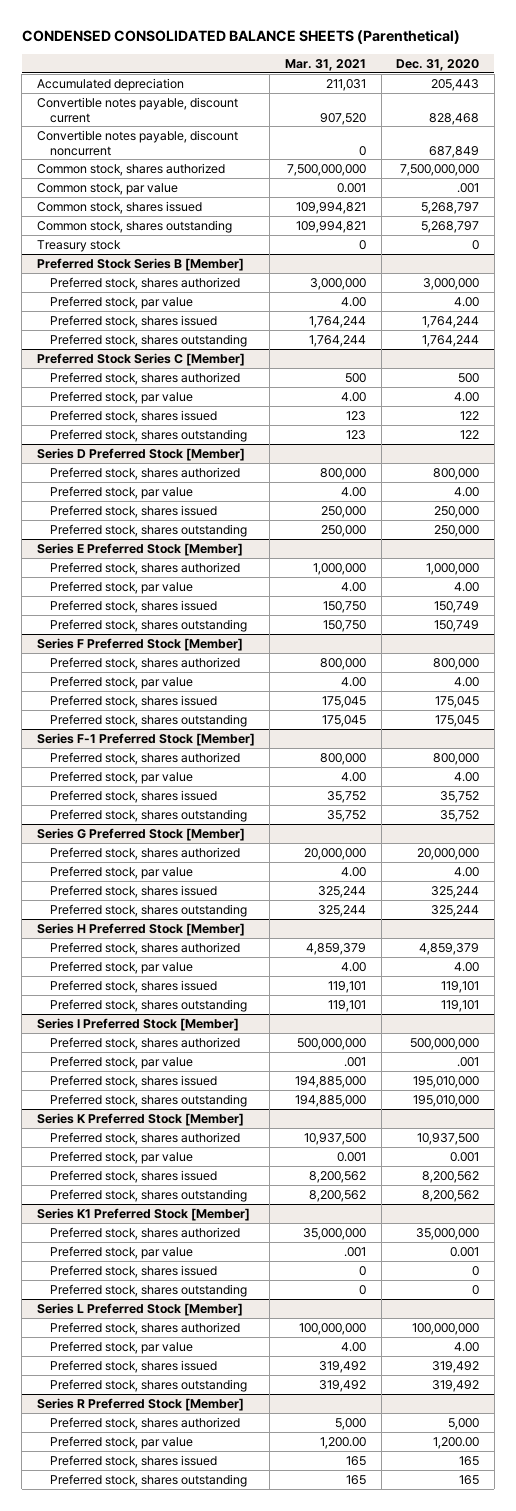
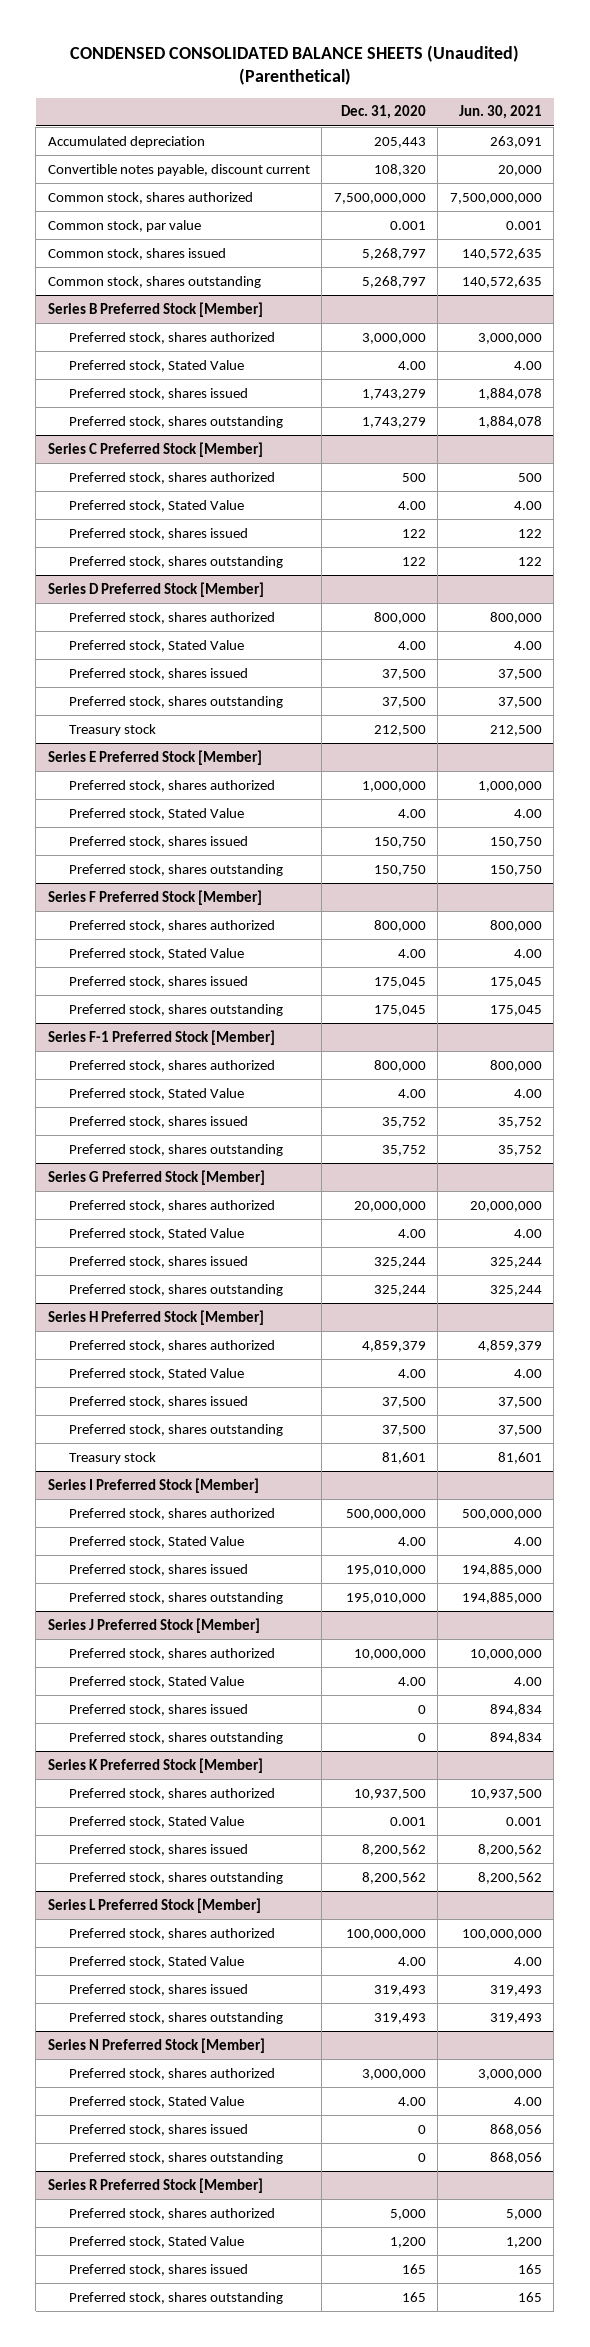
- CONDENSED CONSOLIDATED BALANCE SHEETS (Parenthetical)
+ CONDENSED CONSOLIDATED BALANCE SHEETS (Unaudited) (Parenthetical)
- | Mar. 31, 2021 | Dec. 31, 2020
+ | Dec. 31, 2020 | Jun. 30, 2021
- Convertible notes payable, discount current | 907,520 | 828,468
- Convertible notes payable, discount noncurrent | 0 | 687,849
+ Convertible notes payable, discount current | 108,320 | 20,000
- Common stock, par value | 0.001 | .001
+ Common stock, par value | 0.001 | 0.001
- Treasury stock | 0 | 0
- Preferred Stock Series B [Member]
+ Series B Preferred Stock [Member]
- Preferred stock, par value | 4.00 | 4.00
- Preferred stock, shares issued | 1,764,244 | 1,764,244
- Preferred stock, shares outstanding | 1,764,244 | 1,764,244
- Preferred Stock Series C [Member]
+ Preferred stock, Stated Value | 4.00 | 4.00
+ Preferred stock, shares issued | 1,743,279 | 1,884,078
+ Preferred stock, shares outstanding | 1,743,279 | 1,884,078
+ Series C Preferred Stock [Member]
- Preferred stock, par value | 4.00 | 4.00
+ Preferred stock, Stated Value | 4.00 | 4.00
@ Series D Preferred Stock [Member]
- Preferred stock, par value | 4.00 | 4.00
- Preferred stock, shares issued | 250,000 | 250,000
- Preferred stock, shares outstanding | 250,000 | 250,000
+ Preferred stock, Stated Value | 4.00 | 4.00
+ Preferred stock, shares issued | 37,500 | 37,500
+ Preferred stock, shares outstanding | 37,500 | 37,500
+ Treasury stock | 212,500 | 212,500
@ Series E Preferred Stock [Member]
- Preferred stock, par value | 4.00 | 4.00
- Preferred stock, shares issued | 150,750 | 150,749
- Preferred stock, shares outstanding | 150,750 | 150,749
+ Preferred stock, Stated Value | 4.00 | 4.00
+ Preferred stock, shares issued | 150,750 | 150,750
+ Preferred stock, shares outstanding | 150,750 | 150,750
@ Series F Preferred Stock [Member]
- Preferred stock, par value | 4.00 | 4.00
+ Preferred stock, Stated Value | 4.00 | 4.00
@ Series F-1 Preferred Stock [Member]
- Preferred stock, par value | 4.00 | 4.00
+ Preferred stock, Stated Value | 4.00 | 4.00
@ Series G Preferred Stock [Member]
- Preferred stock, par value | 4.00 | 4.00
+ Preferred stock, Stated Value | 4.00 | 4.00
@ Series H Preferred Stock [Member]
- Preferred stock, par value | 4.00 | 4.00
- Preferred stock, shares issued | 119,101 | 119,101
- Preferred stock, shares outstanding | 119,101 | 119,101
+ Preferred stock, Stated Value | 4.00 | 4.00
+ Preferred stock, shares issued | 37,500 | 37,500
+ Preferred stock, shares outstanding | 37,500 | 37,500
+ Treasury stock | 81,601 | 81,601
@ Series I Preferred Stock [Member]
- Preferred stock, par value | .001 | .001
+ Preferred stock, Stated Value | 4.00 | 4.00
+ Series J Preferred Stock [Member]
+ Preferred stock, shares authorized | 10,000,000 | 10,000,000
+ Preferred stock, Stated Value | 4.00 | 4.00
+ Preferred stock, shares issued | 0 | 894,834
+ Preferred stock, shares outstanding | 0 | 894,834
@ Series K Preferred Stock [Member]
- Preferred stock, par value | 0.001 | 0.001
+ Preferred stock, Stated Value | 0.001 | 0.001
- Series K1 Preferred Stock [Member]
- Preferred stock, shares authorized | 35,000,000 | 35,000,000
- Preferred stock, par value | .001 | 0.001
- Preferred stock, shares issued | 0 | 0
- Preferred stock, shares outstanding | 0 | 0
@ Series L Preferred Stock [Member]
- Preferred stock, par value | 4.00 | 4.00
- Preferred stock, shares issued | 319,492 | 319,492
- Preferred stock, shares outstanding | 319,492 | 319,492
+ Preferred stock, Stated Value | 4.00 | 4.00
+ Preferred stock, shares issued | 319,493 | 319,493
+ Preferred stock, shares outstanding | 319,493 | 319,493
+ Series N Preferred Stock [Member]
+ Preferred stock, shares authorized | 3,000,000 | 3,000,000
+ Preferred stock, Stated Value | 4.00 | 4.00
+ Preferred stock, shares issued | 0 | 868,056
+ Preferred stock, shares outstanding | 0 | 868,056
@ Series R Preferred Stock [Member]
- Preferred stock, par value | 1,200.00 | 1,200.00
+ Preferred stock, Stated Value | 1,200 | 1,200

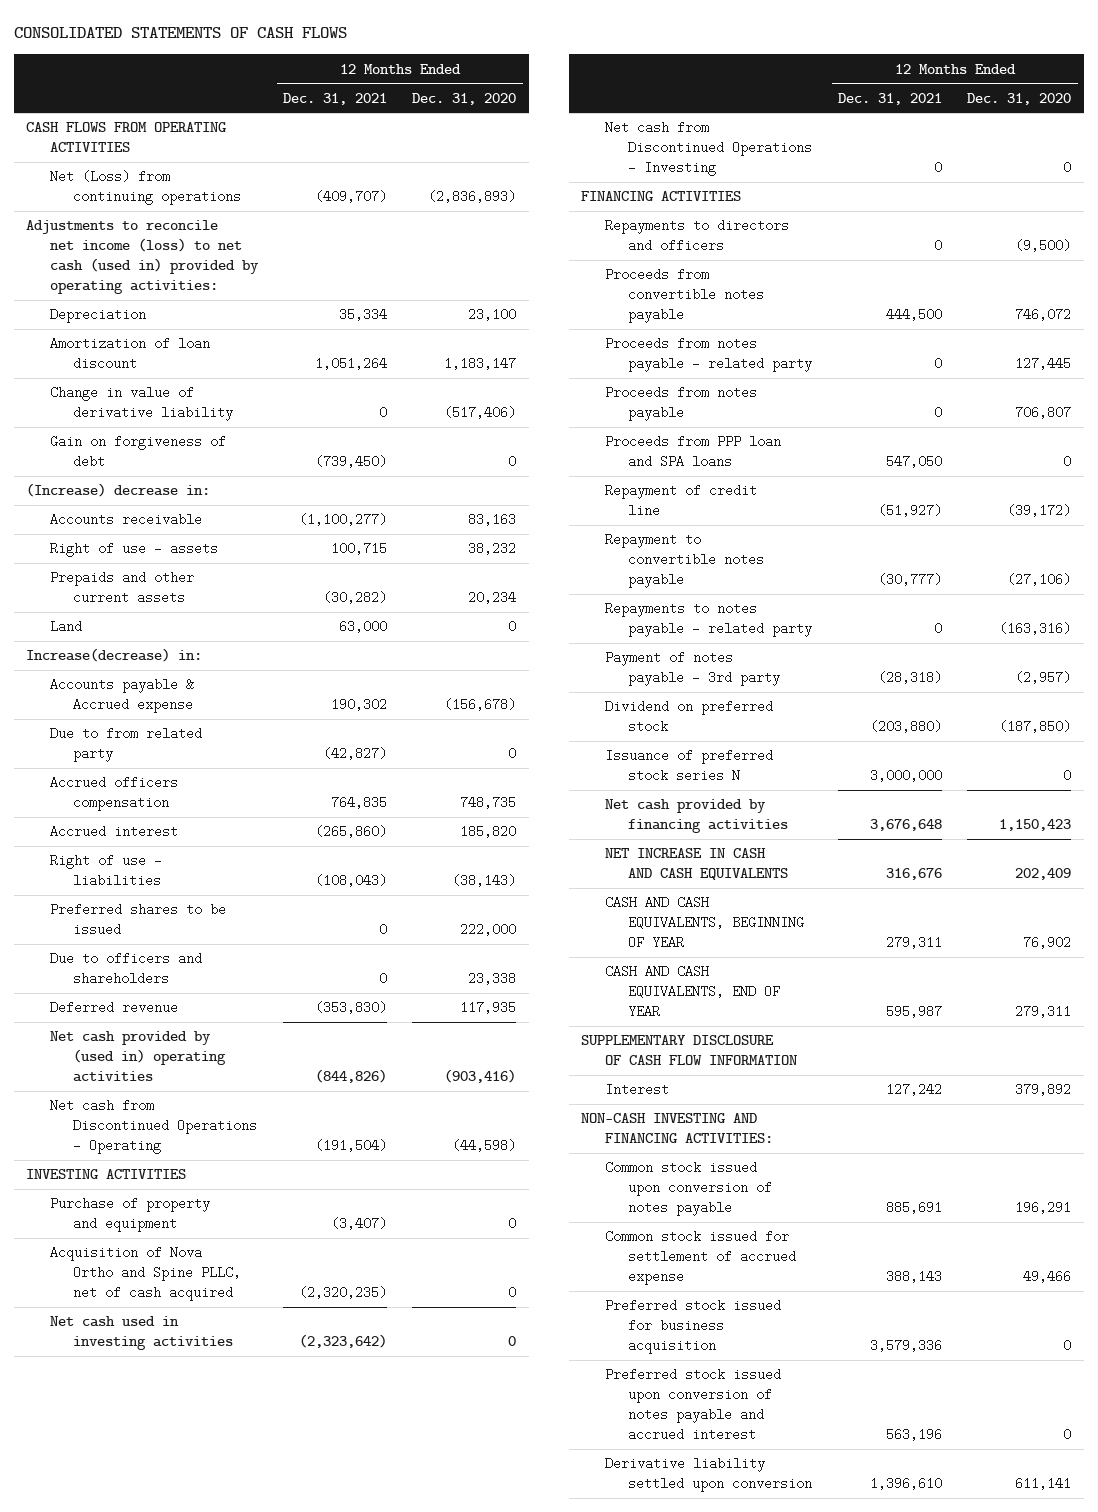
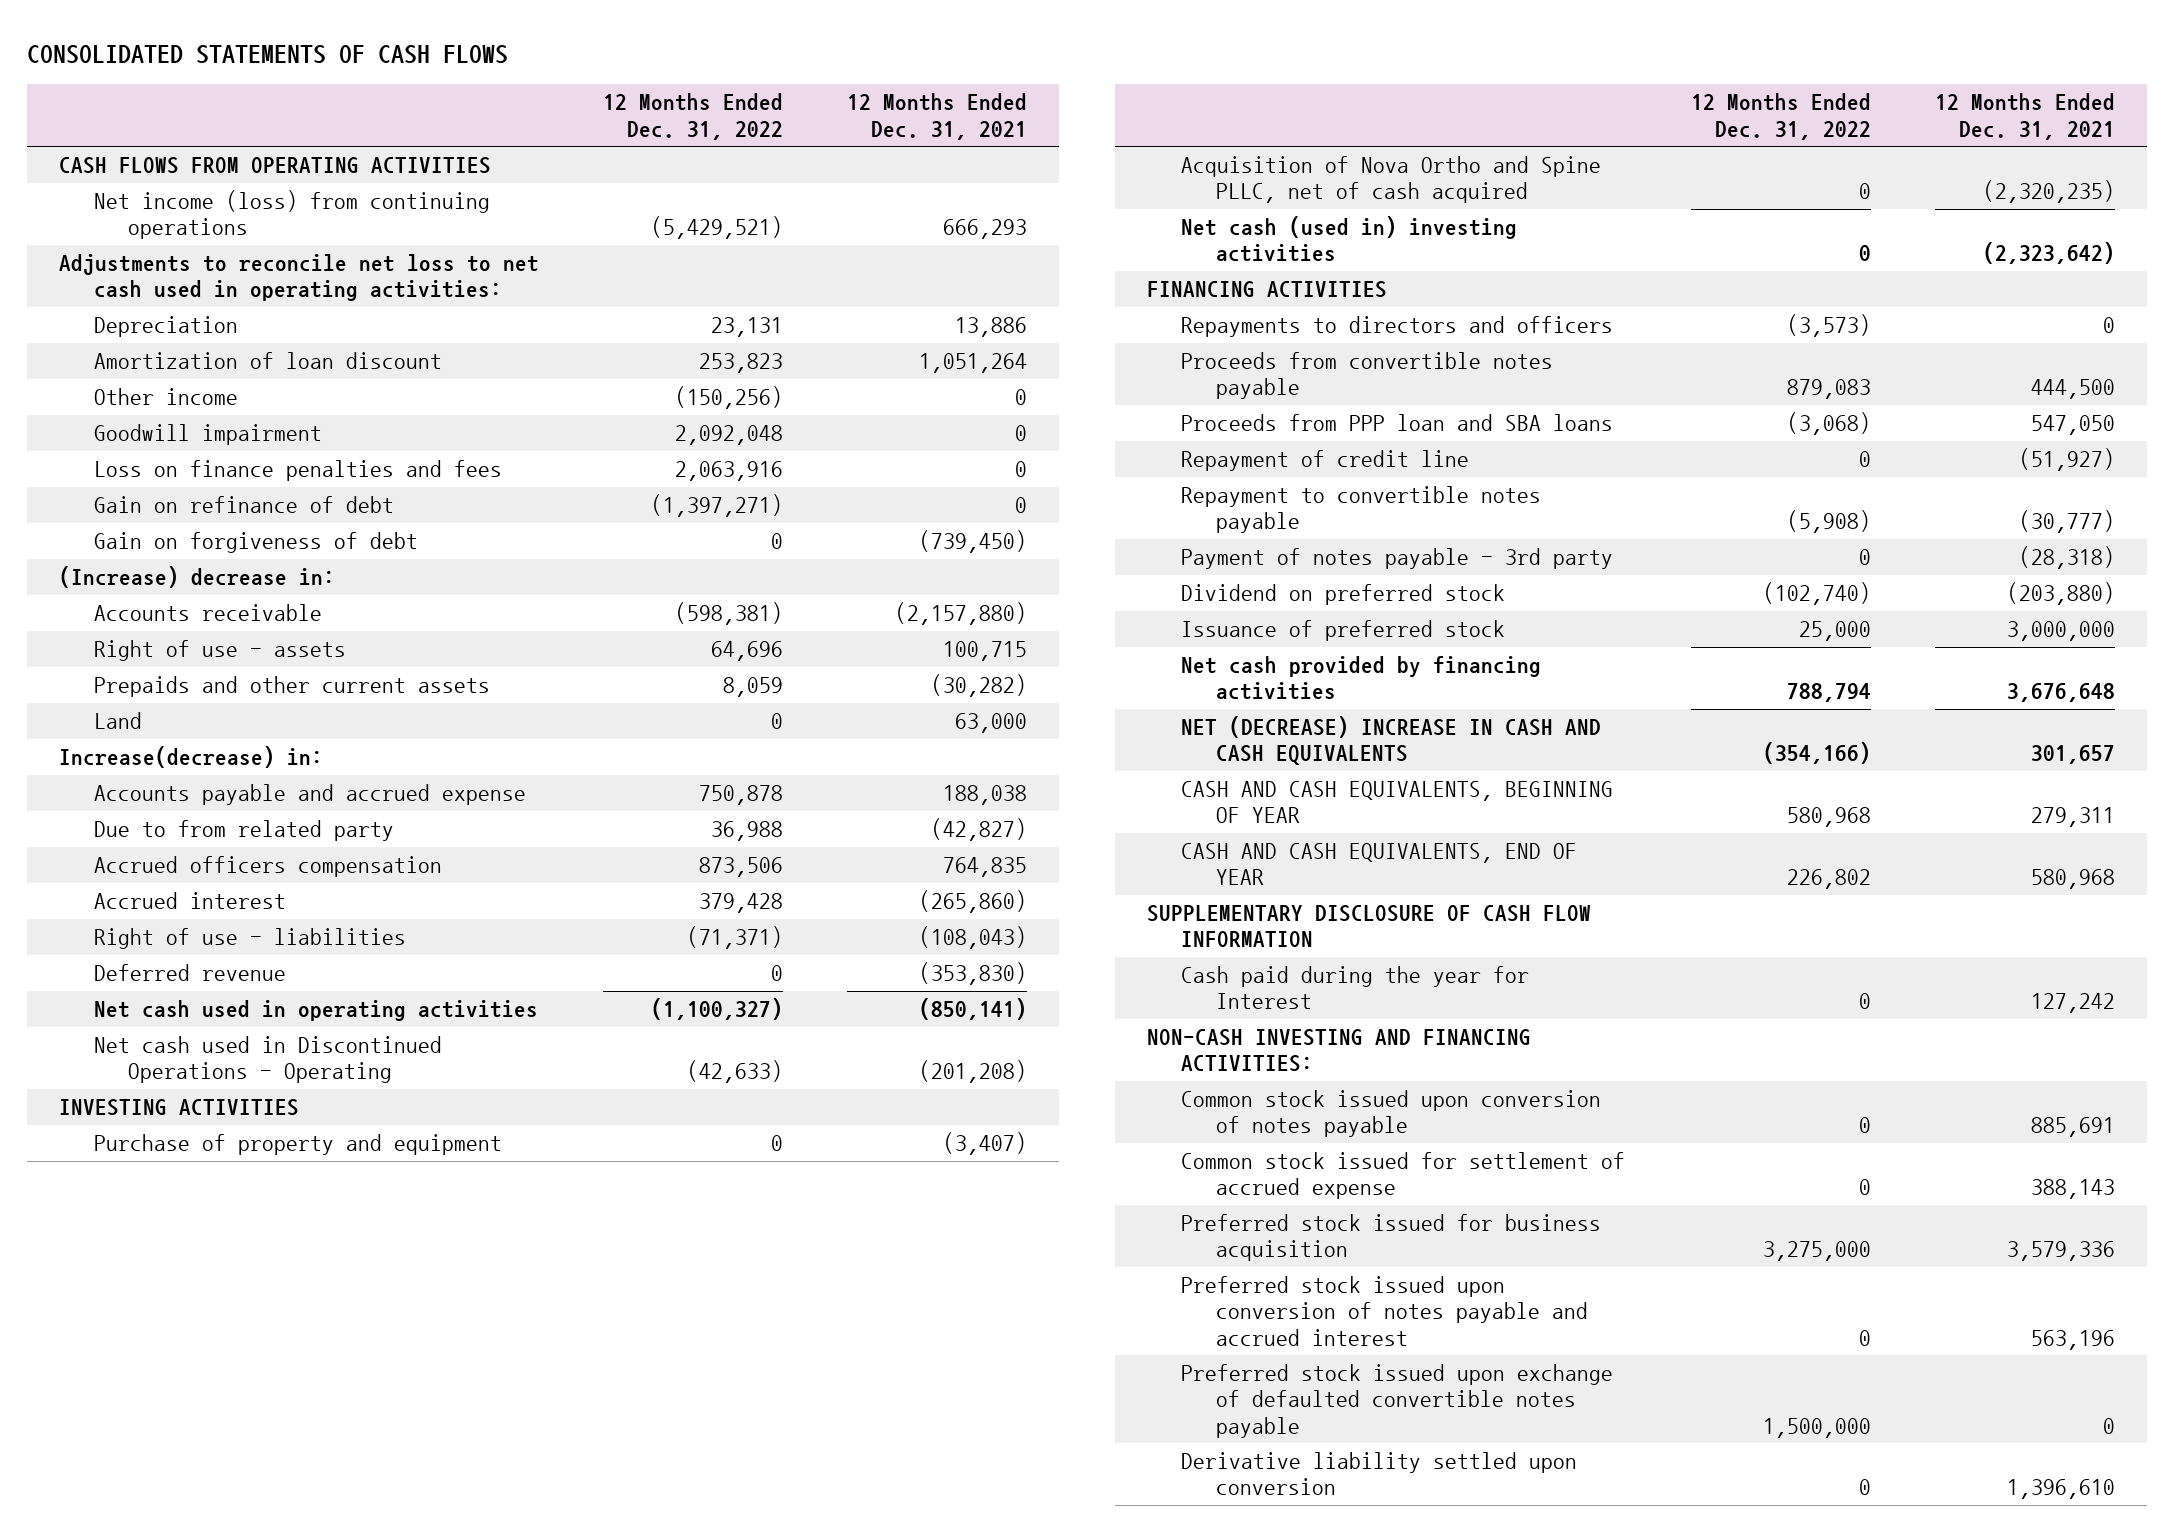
- | 12 Months Ended Dec. 31, 2021 | 12 Months Ended Dec. 31, 2020
+ | 12 Months Ended Dec. 31, 2022 | 12 Months Ended Dec. 31, 2021
- Net (Loss) from continuing operations | (409,707) | (2,836,893)
- Adjustments to reconcile net income (loss) to net cash (used in) provided by operating activities:
- Depreciation | 35,334 | 23,100
+ Net income (loss) from continuing operations | (5,429,521) | 666,293
+ Adjustments to reconcile net loss to net cash used in operating activities:
+ Depreciation | 23,131 | 13,886
- Change in value of derivative liability | 0 | (517,406)
+ Other income | (150,256) | 0
+ Goodwill impairment | 2,092,048 | 0
+ Loss on finance penalties and fees | 2,063,916 | 0
+ Gain on refinance of debt | (1,397,271) | 0
- Accounts receivable | (1,100,277) | 83,163
+ Accounts receivable | (598,381) | (2,157,880)
- Accounts payable & Accrued expense | 190,302 | (156,678)
+ Accounts payable and accrued expense | 750,878 | 188,038
- Preferred shares to be issued | 0 | 222,000
- Due to officers and shareholders | 0 | 23,338
- Net cash provided by (used in) operating activities | (844,826) | (903,416)
- Net cash from Discontinued Operations - Operating | (191,504) | (44,598)
+ Net cash used in operating activities | (1,100,327) | (850,141)
+ Net cash used in Discontinued Operations - Operating | (42,633) | (201,208)
- Net cash used in investing activities | (2,323,642) | 0
- Net cash from Discontinued Operations - Investing | 0 | 0
+ Net cash (used in) investing activities | 0 | (2,323,642)
- Proceeds from notes payable - related party | 0 | 127,445
- Proceeds from notes payable | 0 | 706,807
- Proceeds from PPP loan and SPA loans | 547,050 | 0
+ Proceeds from PPP loan and SBA loans | (3,068) | 547,050
- Repayments to notes payable - related party | 0 | (163,316)
- Issuance of preferred stock series N | 3,000,000 | 0
+ Issuance of preferred stock | 25,000 | 3,000,000
- NET INCREASE IN CASH AND CASH EQUIVALENTS | 316,676 | 202,409
+ NET (DECREASE) INCREASE IN CASH AND CASH EQUIVALENTS | (354,166) | 301,657
- CASH AND CASH EQUIVALENTS, END OF YEAR | 595,987 | 279,311
+ CASH AND CASH EQUIVALENTS, END OF YEAR | 226,802 | 580,968
- Interest | 127,242 | 379,892
+ Cash paid during the year for Interest | 0 | 127,242
+ Preferred stock issued upon exchange of defaulted convertible notes payable | 1,500,000 | 0

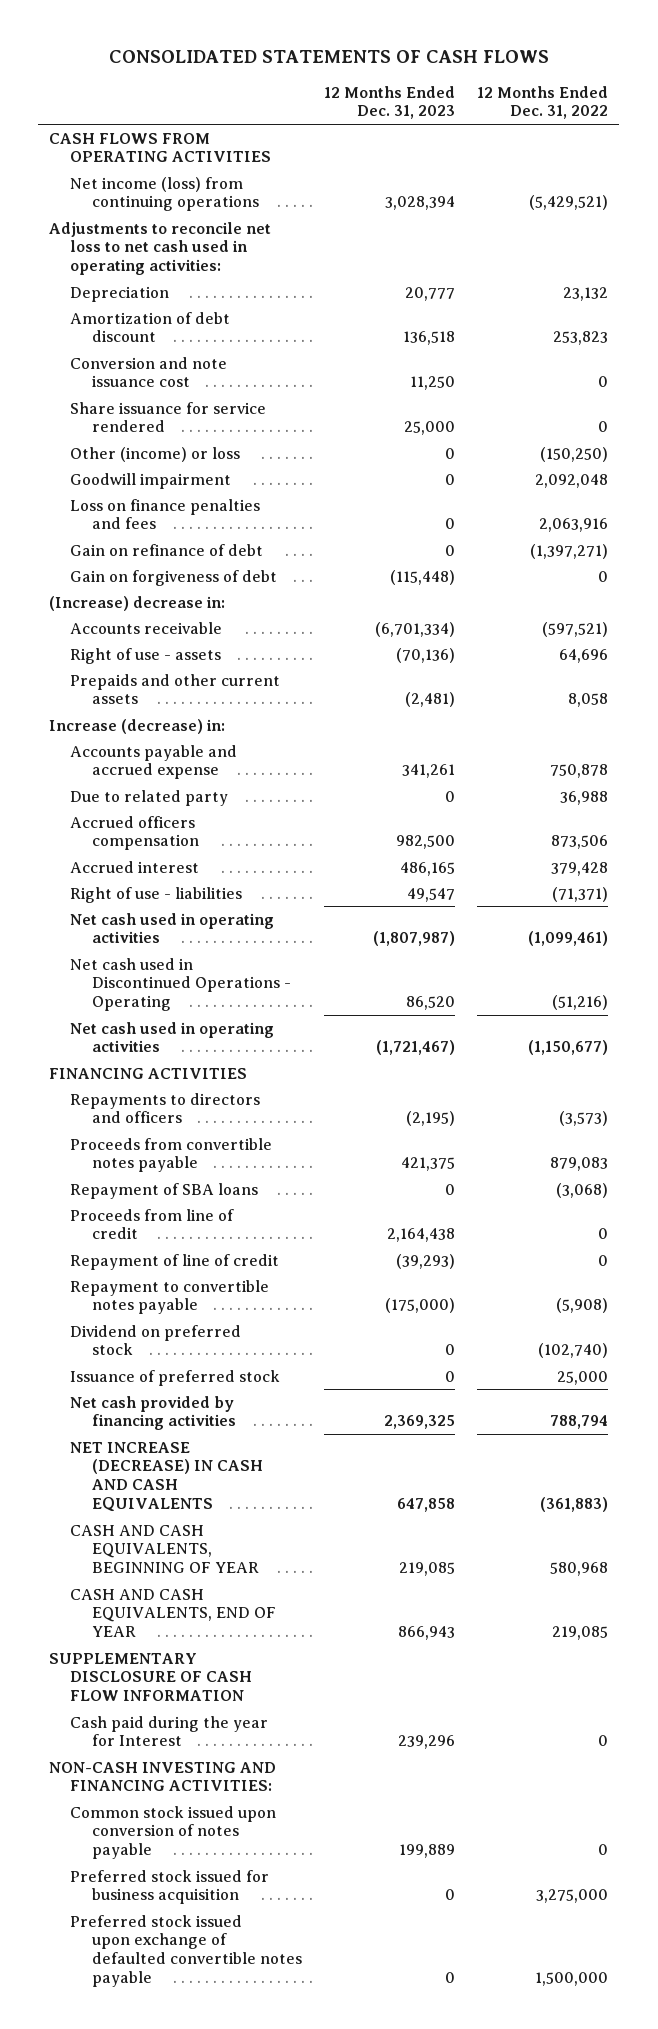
- | 12 Months Ended Dec. 31, 2022 | 12 Months Ended Dec. 31, 2021
+ | 12 Months Ended Dec. 31, 2023 | 12 Months Ended Dec. 31, 2022
- Depreciation | 23,131 | 13,886
- Amortization of loan discount | 253,823 | 1,051,264
- Other income | (150,256) | 0
+ Depreciation | 20,777 | 23,132
+ Amortization of debt discount | 136,518 | 253,823
+ Conversion and note issuance cost | 11,250 | 0
+ Share issuance for service rendered | 25,000 | 0
+ Other (income) or loss | 0 | (150,250)
- Accounts receivable | (598,381) | (2,157,880)
+ Accounts receivable | (6,701,334) | (597,521)
- Prepaids and other current assets | 8,059 | (30,282)
- Land | 0 | 63,000
- Increase(decrease) in:
+ Prepaids and other current assets | (2,481) | 8,058
+ Increase (decrease) in:
- Due to from related party | 36,988 | (42,827)
+ Due to related party | 0 | 36,988
- Deferred revenue | 0 | (353,830)
- Net cash used in operating activities | (1,100,327) | (850,141)
- Net cash used in Discontinued Operations - Operating | (42,633) | (201,208)
- INVESTING ACTIVITIES
- Purchase of property and equipment | 0 | (3,407)
- Acquisition of Nova Ortho and Spine PLLC, net of cash acquired | 0 | (2,320,235)
- Net cash (used in) investing activities | 0 | (2,323,642)
+ Net cash used in operating activities | (1,807,987) | (1,099,461)
+ Net cash used in Discontinued Operations - Operating | 86,520 | (51,216)
+ Net cash used in operating activities | (1,721,467) | (1,150,677)
- Proceeds from PPP loan and SBA loans | (3,068) | 547,050
- Repayment of credit line | 0 | (51,927)
+ Repayment of SBA loans | 0 | (3,068)
+ Proceeds from line of credit | 2,164,438 | 0
+ Repayment of line of credit | (39,293) | 0
- Payment of notes payable - 3rd party | 0 | (28,318)
- NET (DECREASE) INCREASE IN CASH AND CASH EQUIVALENTS | (354,166) | 301,657
+ NET INCREASE (DECREASE) IN CASH AND CASH EQUIVALENTS | 647,858 | (361,883)
- CASH AND CASH EQUIVALENTS, END OF YEAR | 226,802 | 580,968
+ CASH AND CASH EQUIVALENTS, END OF YEAR | 866,943 | 219,085
- Common stock issued for settlement of accrued expense | 0 | 388,143
- Preferred stock issued upon conversion of notes payable and accrued interest | 0 | 563,196
- Derivative liability settled upon conversion | 0 | 1,396,610

